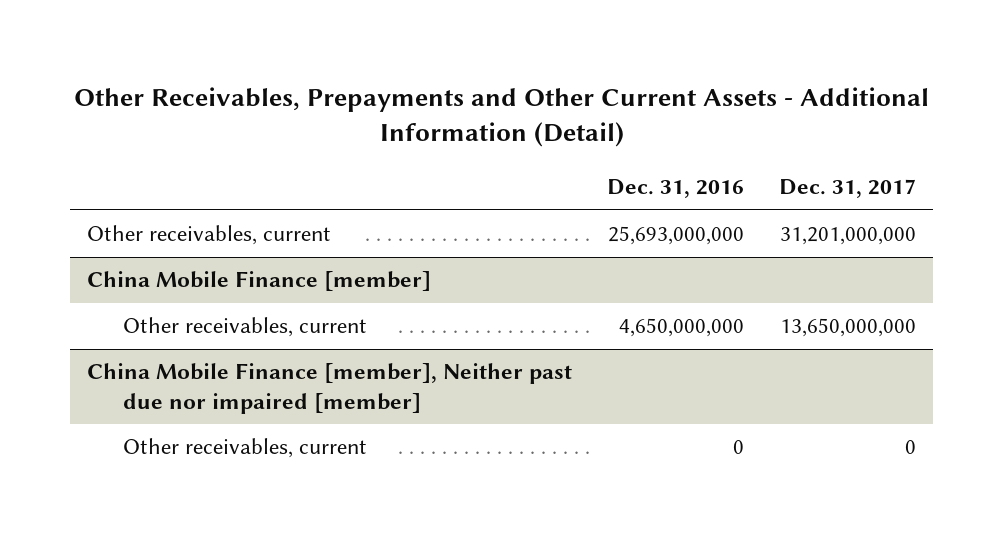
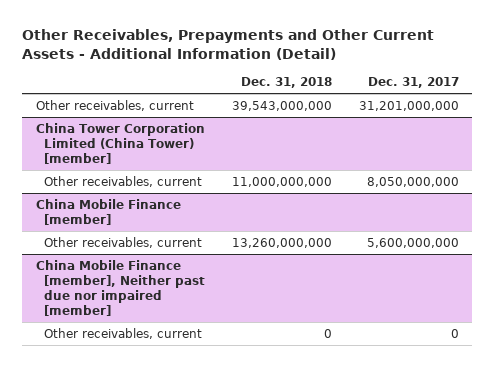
- | Dec. 31, 2016 | Dec. 31, 2017
+ | Dec. 31, 2018 | Dec. 31, 2017
+ China Tower Corporation Limited (China Tower) [member]
+ Other receivables, current | 11,000,000,000 | 8,050,000,000
@ China Mobile Finance [member]
- Other receivables, current | 4,650,000,000 | 13,650,000,000
+ Other receivables, current | 13,260,000,000 | 5,600,000,000

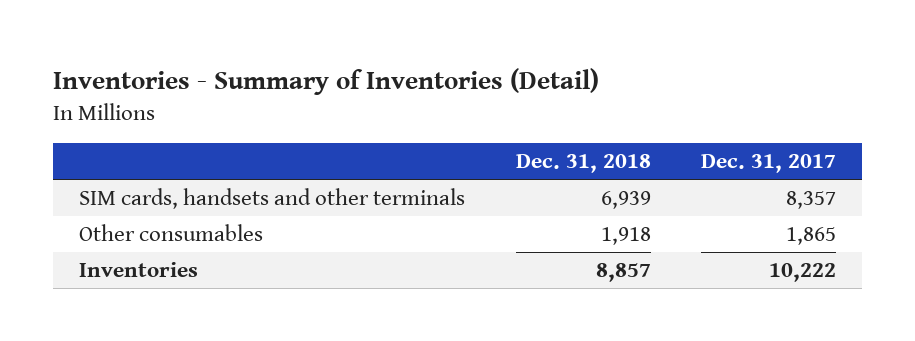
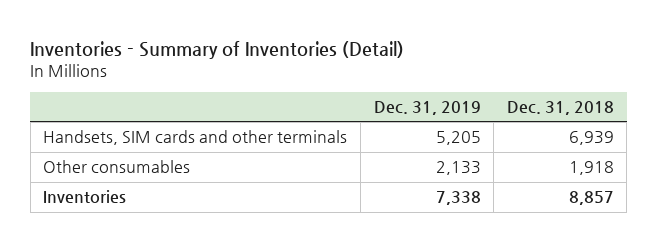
- | Dec. 31, 2018 | Dec. 31, 2017
+ | Dec. 31, 2019 | Dec. 31, 2018
- SIM cards, handsets and other terminals | 6,939 | 8,357
+ Handsets, SIM cards and other terminals | 5,205 | 6,939

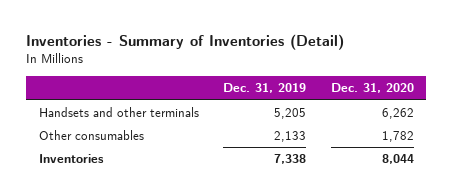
- | Dec. 31, 2019 | Dec. 31, 2018
+ | Dec. 31, 2019 | Dec. 31, 2020
- Handsets, SIM cards and other terminals | 5,205 | 6,939
+ Handsets and other terminals | 5,205 | 6,262

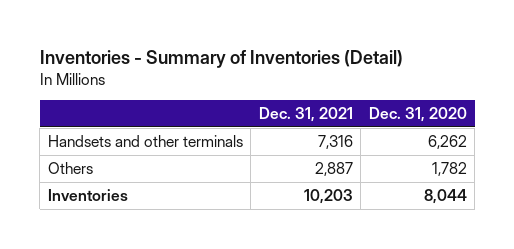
- | Dec. 31, 2019 | Dec. 31, 2020
+ | Dec. 31, 2021 | Dec. 31, 2020
- Other consumables | 2,133 | 1,782
+ Others | 2,887 | 1,782

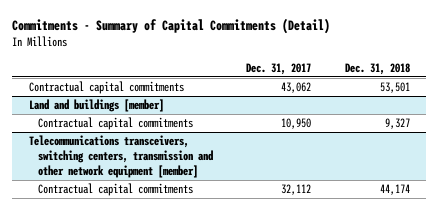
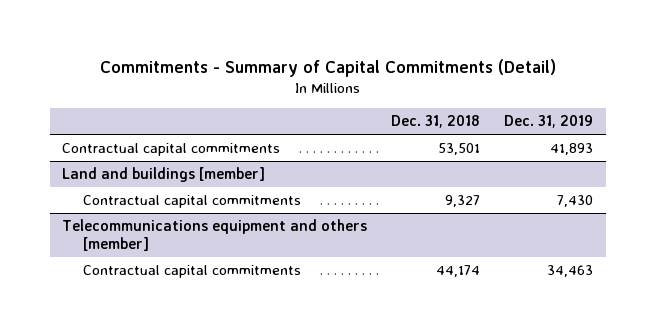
- | Dec. 31, 2017 | Dec. 31, 2018
+ | Dec. 31, 2018 | Dec. 31, 2019
- Telecommunications transceivers, switching centers, transmission and other network equipment [member]
+ Telecommunications equipment and others [member]

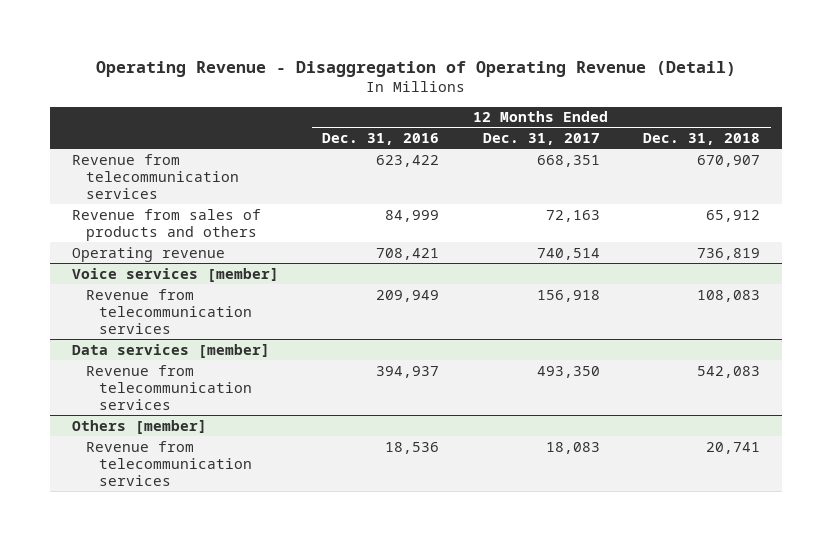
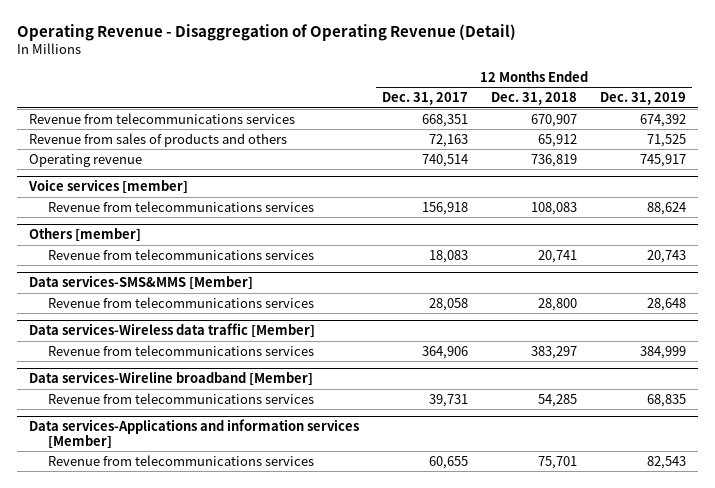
- | 12 Months Ended Dec. 31, 2016 | 12 Months Ended Dec. 31, 2017 | 12 Months Ended Dec. 31, 2018
+ | 12 Months Ended Dec. 31, 2017 | 12 Months Ended Dec. 31, 2018 | 12 Months Ended Dec. 31, 2019
- Revenue from telecommunication services | 623,422 | 668,351 | 670,907
+ Revenue from telecommunications services | 668,351 | 670,907 | 674,392
@ Voice services [member]
- Revenue from telecommunication services | 209,949 | 156,918 | 108,083
- Data services [member]
- Revenue from telecommunication services | 394,937 | 493,350 | 542,083
@ Voice services [member]
+ Revenue from telecommunications services | 156,918 | 108,083 | 88,624
@ Others [member]
- Revenue from telecommunication services | 18,536 | 18,083 | 20,741
+ Revenue from telecommunications services | 18,083 | 20,741 | 20,743
+ Data services-SMS&MMS [Member]
+ Revenue from telecommunications services | 28,058 | 28,800 | 28,648
+ Data services-Wireless data traffic [Member]
+ Revenue from telecommunications services | 364,906 | 383,297 | 384,999
+ Data services-Wireline broadband [Member]
+ Revenue from telecommunications services | 39,731 | 54,285 | 68,835
+ Data services-Applications and information services [Member]
+ Revenue from telecommunications services | 60,655 | 75,701 | 82,543

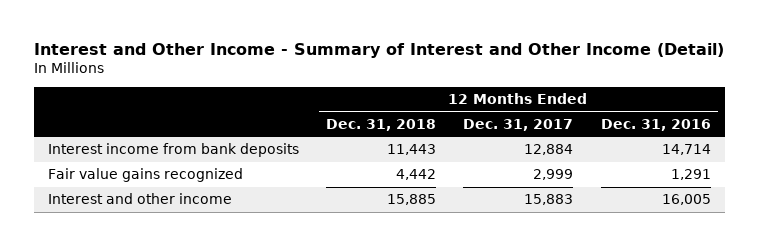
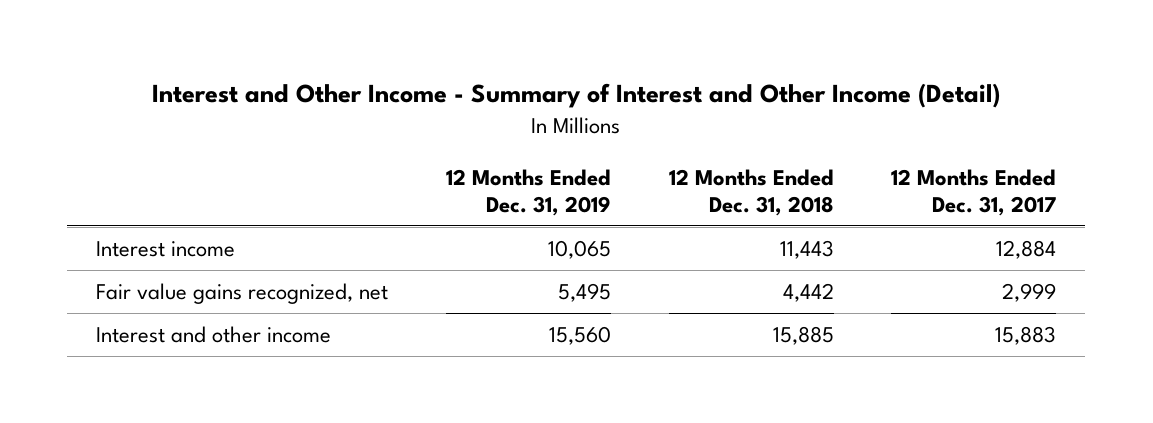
- | 12 Months Ended Dec. 31, 2018 | 12 Months Ended Dec. 31, 2017 | 12 Months Ended Dec. 31, 2016
+ | 12 Months Ended Dec. 31, 2019 | 12 Months Ended Dec. 31, 2018 | 12 Months Ended Dec. 31, 2017
- Interest income from bank deposits | 11,443 | 12,884 | 14,714
- Fair value gains recognized | 4,442 | 2,999 | 1,291
+ Interest income | 10,065 | 11,443 | 12,884
+ Fair value gains recognized, net | 5,495 | 4,442 | 2,999

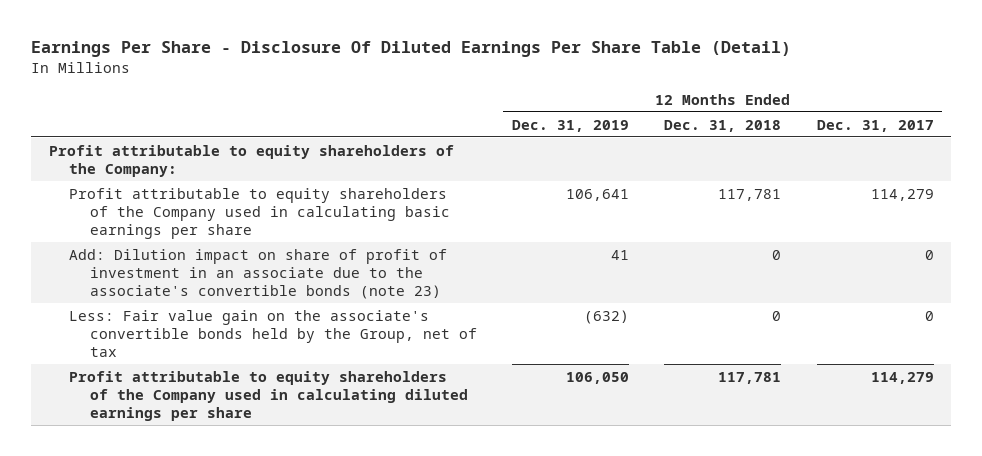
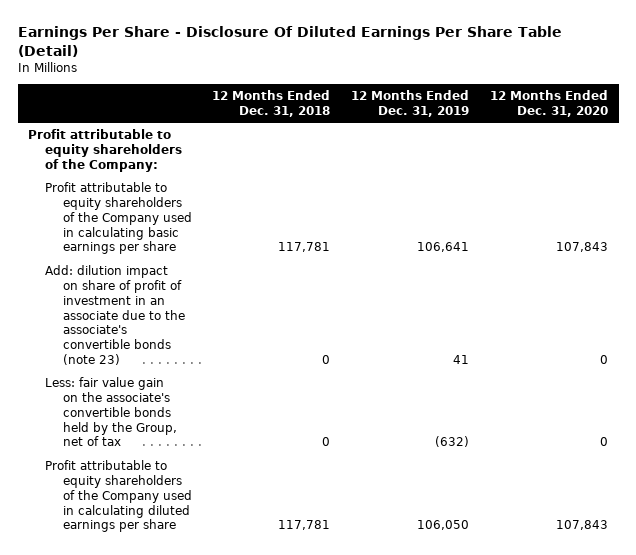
- | 12 Months Ended Dec. 31, 2019 | 12 Months Ended Dec. 31, 2018 | 12 Months Ended Dec. 31, 2017
+ | 12 Months Ended Dec. 31, 2018 | 12 Months Ended Dec. 31, 2019 | 12 Months Ended Dec. 31, 2020
- Add: Dilution impact on share of profit of investment in an associate due to the associate's convertible bonds (note 23) | 41 | 0 | 0
- Less: Fair value gain on the associate's convertible bonds held by the Group, net of tax | (632) | 0 | 0
+ Add: dilution impact on share of profit of investment in an associate due to the associate's convertible bonds (note 23) | 0 | 41 | 0
+ Less: fair value gain on the associate's convertible bonds held by the Group, net of tax | 0 | (632) | 0

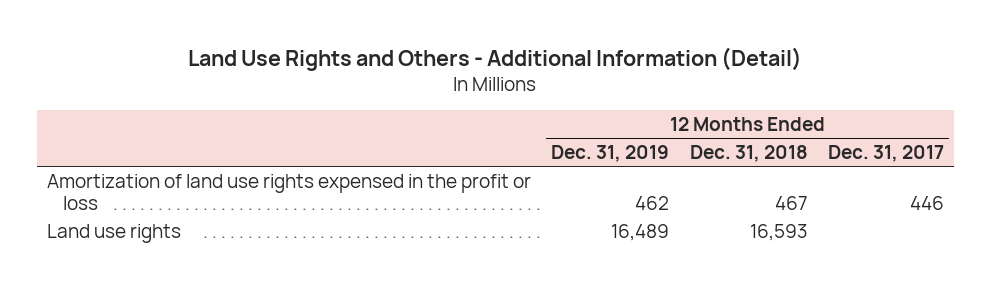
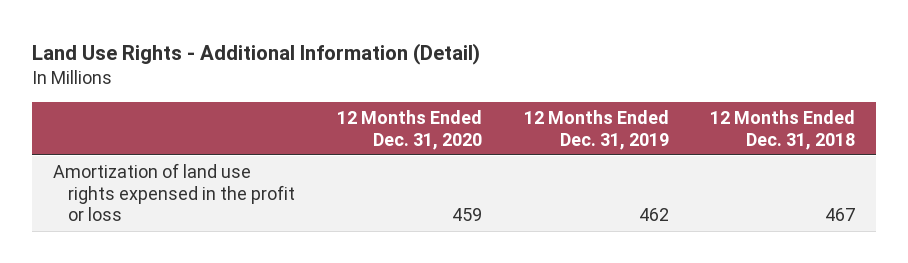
- Land Use Rights and Others - Additional Information (Detail)
+ Land Use Rights - Additional Information (Detail)
- | 12 Months Ended Dec. 31, 2019 | 12 Months Ended Dec. 31, 2018 | 12 Months Ended Dec. 31, 2017
+ | 12 Months Ended Dec. 31, 2020 | 12 Months Ended Dec. 31, 2019 | 12 Months Ended Dec. 31, 2018
- Land use rights | 16,489 | 16,593 |

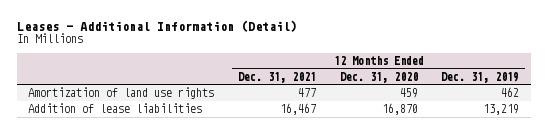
- Land Use Rights - Additional Information (Detail)
+ Leases - Additional Information (Detail)
- | 12 Months Ended Dec. 31, 2020 | 12 Months Ended Dec. 31, 2019 | 12 Months Ended Dec. 31, 2018
+ | 12 Months Ended Dec. 31, 2021 | 12 Months Ended Dec. 31, 2020 | 12 Months Ended Dec. 31, 2019
- Amortization of land use rights expensed in the profit or loss | 459 | 462 | 467
+ Amortization of land use rights | 477 | 459 | 462
+ Addition of lease liabilities | 16,467 | 16,870 | 13,219

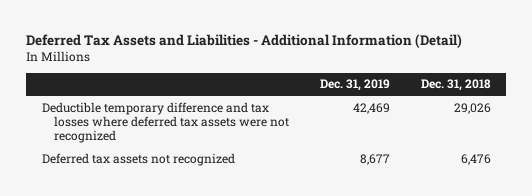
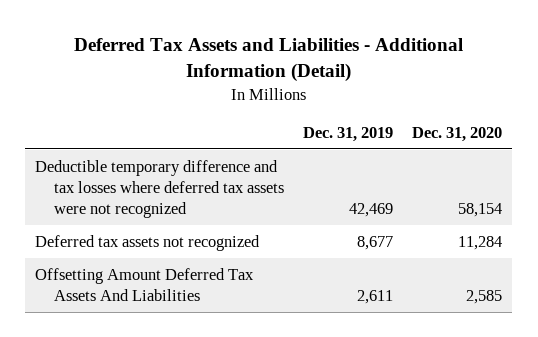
- | Dec. 31, 2019 | Dec. 31, 2018
+ | Dec. 31, 2019 | Dec. 31, 2020
+ Offsetting Amount Deferred Tax Assets And Liabilities | 2,611 | 2,585

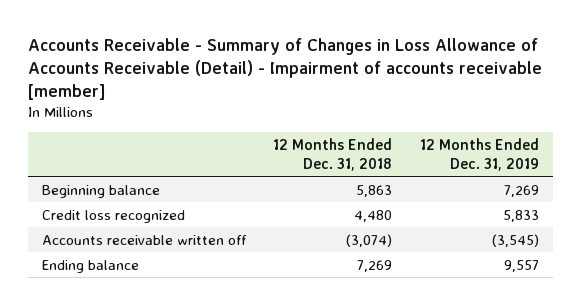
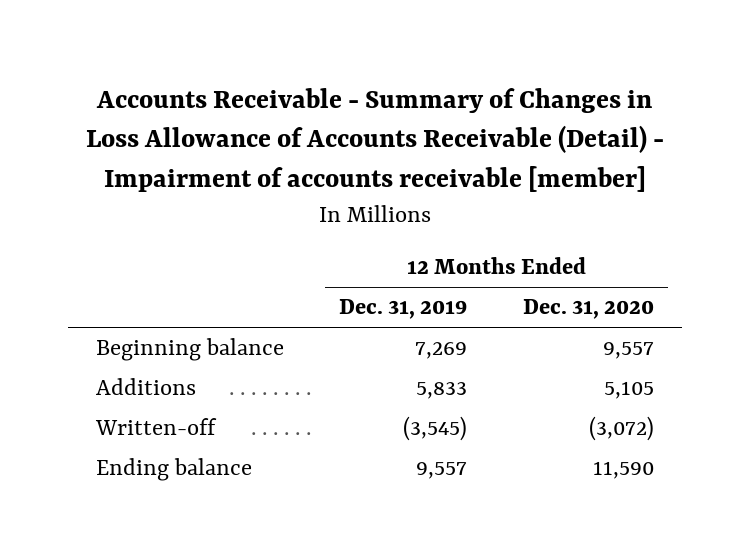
- | 12 Months Ended Dec. 31, 2018 | 12 Months Ended Dec. 31, 2019
+ | 12 Months Ended Dec. 31, 2019 | 12 Months Ended Dec. 31, 2020
- Credit loss recognized | 4,480 | 5,833
- Accounts receivable written off | (3,074) | (3,545)
+ Additions | 5,833 | 5,105
+ Written-off | (3,545) | (3,072)

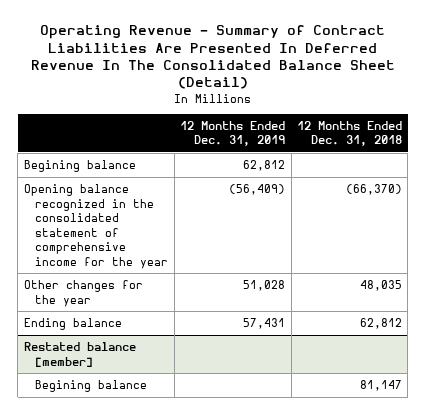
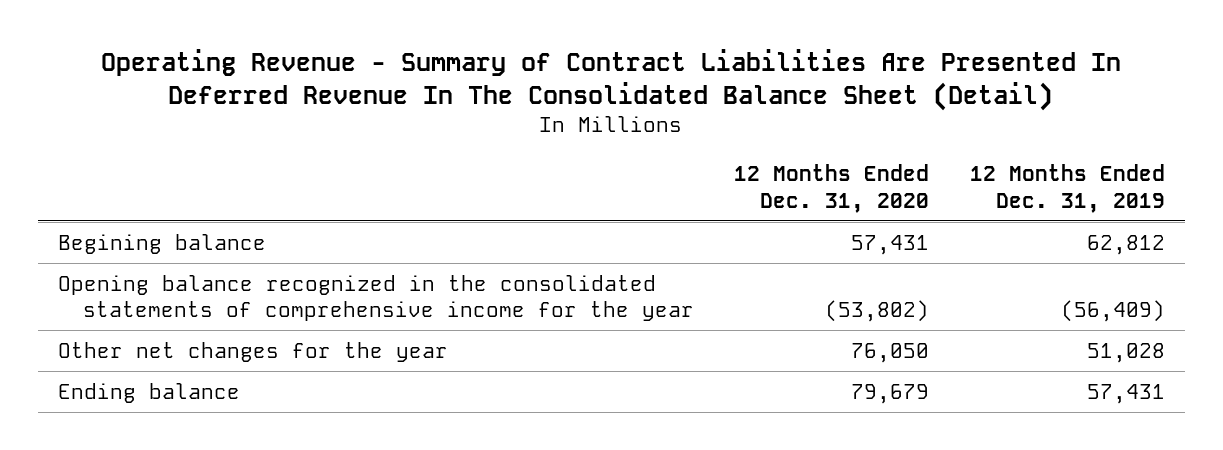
- | 12 Months Ended Dec. 31, 2019 | 12 Months Ended Dec. 31, 2018
+ | 12 Months Ended Dec. 31, 2020 | 12 Months Ended Dec. 31, 2019
- Opening balance recognized in the consolidated statement of comprehensive income for the year | (56,409) | (66,370)
- Other changes for the year | 51,028 | 48,035
+ Opening balance recognized in the consolidated statements of comprehensive income for the year | (53,802) | (56,409)
+ Other net changes for the year | 76,050 | 51,028
- Restated balance [member]
- Begining balance | | 81,147

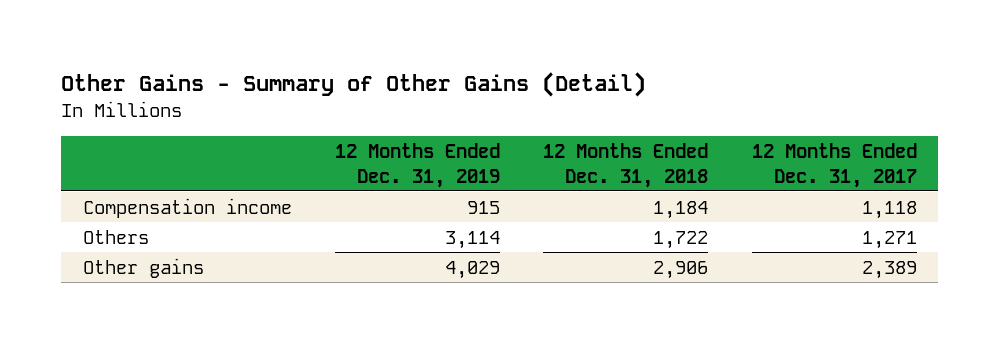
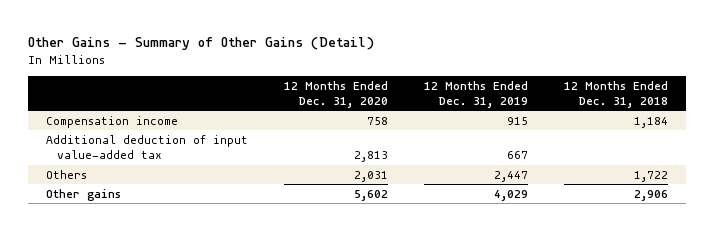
- | 12 Months Ended Dec. 31, 2019 | 12 Months Ended Dec. 31, 2018 | 12 Months Ended Dec. 31, 2017
+ | 12 Months Ended Dec. 31, 2020 | 12 Months Ended Dec. 31, 2019 | 12 Months Ended Dec. 31, 2018
- Others | 3,114 | 1,722 | 1,271
+ Additional deduction of input value-added tax | 2,813 | 667 |
+ Others | 2,031 | 2,447 | 1,722

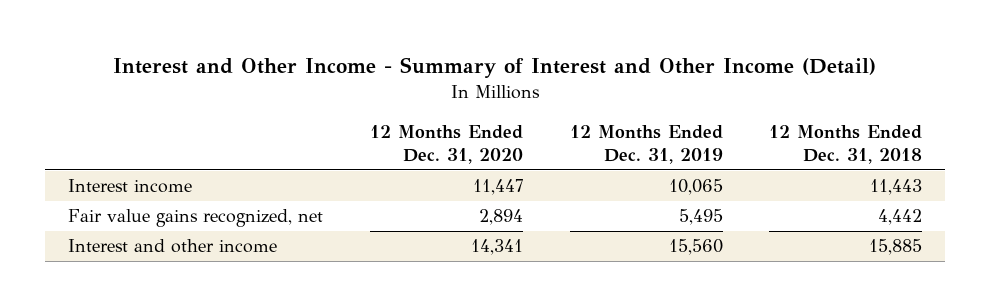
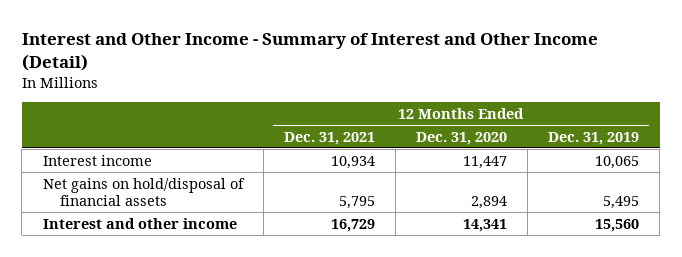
- | 12 Months Ended Dec. 31, 2020 | 12 Months Ended Dec. 31, 2019 | 12 Months Ended Dec. 31, 2018
+ | 12 Months Ended Dec. 31, 2021 | 12 Months Ended Dec. 31, 2020 | 12 Months Ended Dec. 31, 2019
- Fair value gains recognized, net | 2,894 | 5,495 | 4,442
+ Net gains on hold/disposal of financial assets | 5,795 | 2,894 | 5,495

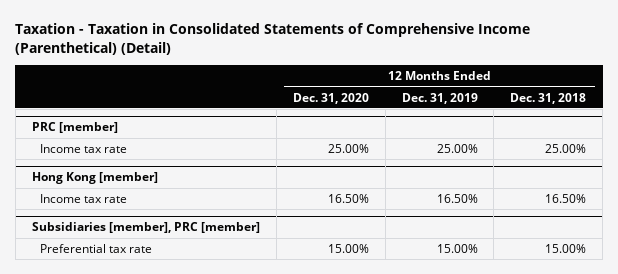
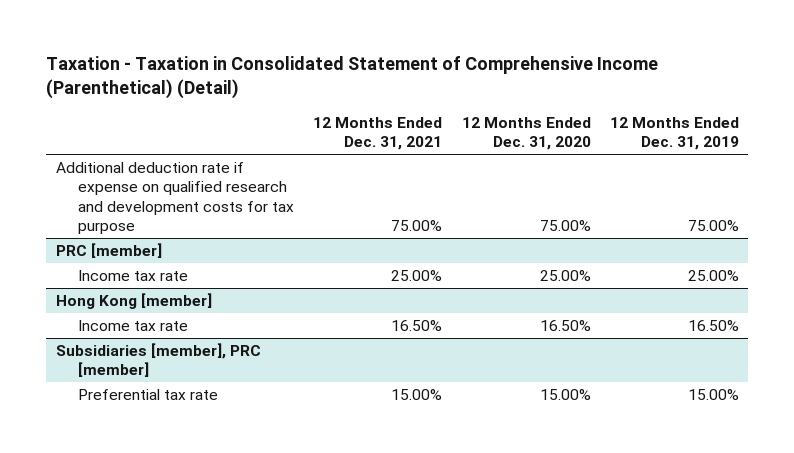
- Taxation - Taxation in Consolidated Statements of Comprehensive Income (Parenthetical) (Detail)
+ Taxation - Taxation in Consolidated Statement of Comprehensive Income (Parenthetical) (Detail)
- | 12 Months Ended Dec. 31, 2020 | 12 Months Ended Dec. 31, 2019 | 12 Months Ended Dec. 31, 2018
+ | 12 Months Ended Dec. 31, 2021 | 12 Months Ended Dec. 31, 2020 | 12 Months Ended Dec. 31, 2019
+ Additional deduction rate if expense on qualified research and development costs for tax purpose | 75.00% | 75.00% | 75.00%

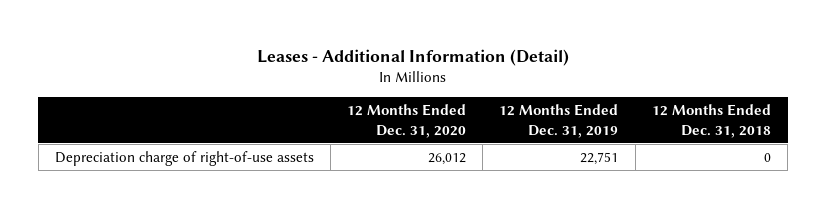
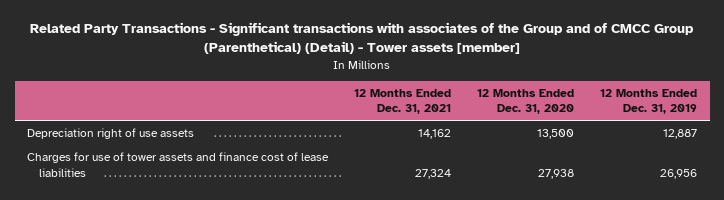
- Leases - Additional Information (Detail)
+ Related Party Transactions - Significant transactions with associates of the Group and of CMCC Group (Parenthetical) (Detail) - Tower assets [member]
- | 12 Months Ended Dec. 31, 2020 | 12 Months Ended Dec. 31, 2019 | 12 Months Ended Dec. 31, 2018
+ | 12 Months Ended Dec. 31, 2021 | 12 Months Ended Dec. 31, 2020 | 12 Months Ended Dec. 31, 2019
- Depreciation charge of right-of-use assets | 26,012 | 22,751 | 0
+ Depreciation right of use assets | 14,162 | 13,500 | 12,887
+ Charges for use of tower assets and finance cost of lease liabilities | 27,324 | 27,938 | 26,956

